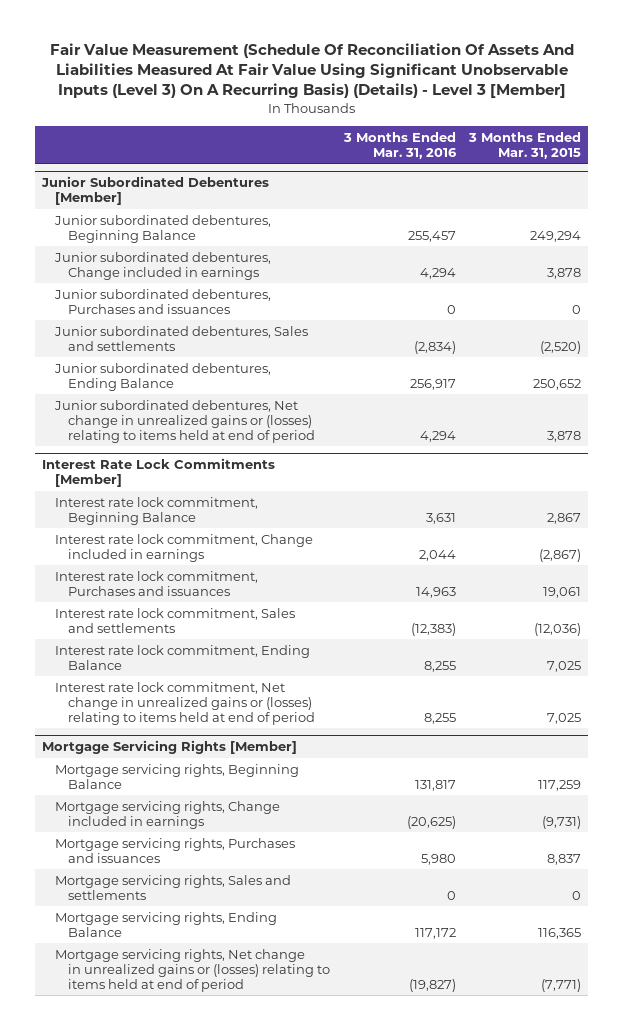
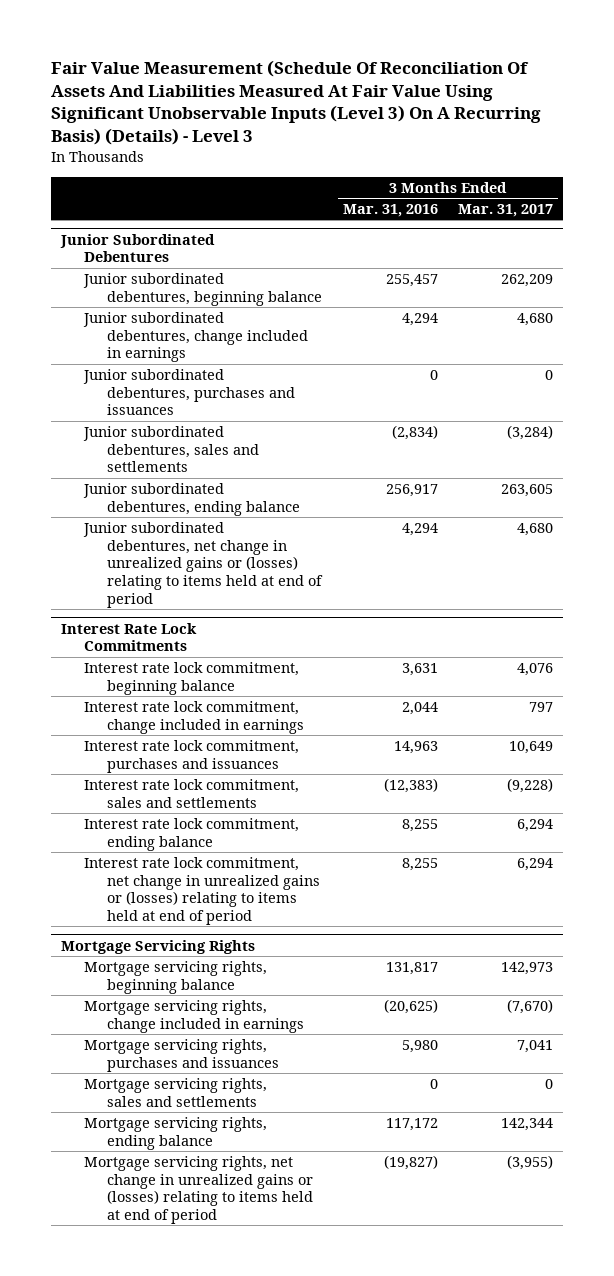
- Fair Value Measurement (Schedule Of Reconciliation Of Assets And Liabilities Measured At Fair Value Using Significant Unobservable Inputs (Level 3) On A Recurring Basis) (Details) - Level 3 [Member]
+ Fair Value Measurement (Schedule Of Reconciliation Of Assets And Liabilities Measured At Fair Value Using Significant Unobservable Inputs (Level 3) On A Recurring Basis) (Details) - Level 3
- | 3 Months Ended Mar. 31, 2016 | 3 Months Ended Mar. 31, 2015
+ | 3 Months Ended Mar. 31, 2016 | 3 Months Ended Mar. 31, 2017
- Junior Subordinated Debentures [Member]
- Junior subordinated debentures, Beginning Balance | 255,457 | 249,294
- Junior subordinated debentures, Change included in earnings | 4,294 | 3,878
- Junior subordinated debentures, Purchases and issuances | 0 | 0
- Junior subordinated debentures, Sales and settlements | (2,834) | (2,520)
- Junior subordinated debentures, Ending Balance | 256,917 | 250,652
- Junior subordinated debentures, Net change in unrealized gains or (losses) relating to items held at end of period | 4,294 | 3,878
- Interest Rate Lock Commitments [Member]
- Interest rate lock commitment, Beginning Balance | 3,631 | 2,867
- Interest rate lock commitment, Change included in earnings | 2,044 | (2,867)
- Interest rate lock commitment, Purchases and issuances | 14,963 | 19,061
- Interest rate lock commitment, Sales and settlements | (12,383) | (12,036)
- Interest rate lock commitment, Ending Balance | 8,255 | 7,025
- Interest rate lock commitment, Net change in unrealized gains or (losses) relating to items held at end of period | 8,255 | 7,025
- Mortgage Servicing Rights [Member]
- Mortgage servicing rights, Beginning Balance | 131,817 | 117,259
- Mortgage servicing rights, Change included in earnings | (20,625) | (9,731)
- Mortgage servicing rights, Purchases and issuances | 5,980 | 8,837
- Mortgage servicing rights, Sales and settlements | 0 | 0
- Mortgage servicing rights, Ending Balance | 117,172 | 116,365
- Mortgage servicing rights, Net change in unrealized gains or (losses) relating to items held at end of period | (19,827) | (7,771)
+ Junior Subordinated Debentures
+ Junior subordinated debentures, beginning balance | 255,457 | 262,209
+ Junior subordinated debentures, change included in earnings | 4,294 | 4,680
+ Junior subordinated debentures, purchases and issuances | 0 | 0
+ Junior subordinated debentures, sales and settlements | (2,834) | (3,284)
+ Junior subordinated debentures, ending balance | 256,917 | 263,605
+ Junior subordinated debentures, net change in unrealized gains or (losses) relating to items held at end of period | 4,294 | 4,680
+ Interest Rate Lock Commitments
+ Interest rate lock commitment, beginning balance | 3,631 | 4,076
+ Interest rate lock commitment, change included in earnings | 2,044 | 797
+ Interest rate lock commitment, purchases and issuances | 14,963 | 10,649
+ Interest rate lock commitment, sales and settlements | (12,383) | (9,228)
+ Interest rate lock commitment, ending balance | 8,255 | 6,294
+ Interest rate lock commitment, net change in unrealized gains or (losses) relating to items held at end of period | 8,255 | 6,294
+ Mortgage Servicing Rights
+ Mortgage servicing rights, beginning balance | 131,817 | 142,973
+ Mortgage servicing rights, change included in earnings | (20,625) | (7,670)
+ Mortgage servicing rights, purchases and issuances | 5,980 | 7,041
+ Mortgage servicing rights, sales and settlements | 0 | 0
+ Mortgage servicing rights, ending balance | 117,172 | 142,344
+ Mortgage servicing rights, net change in unrealized gains or (losses) relating to items held at end of period | (19,827) | (3,955)

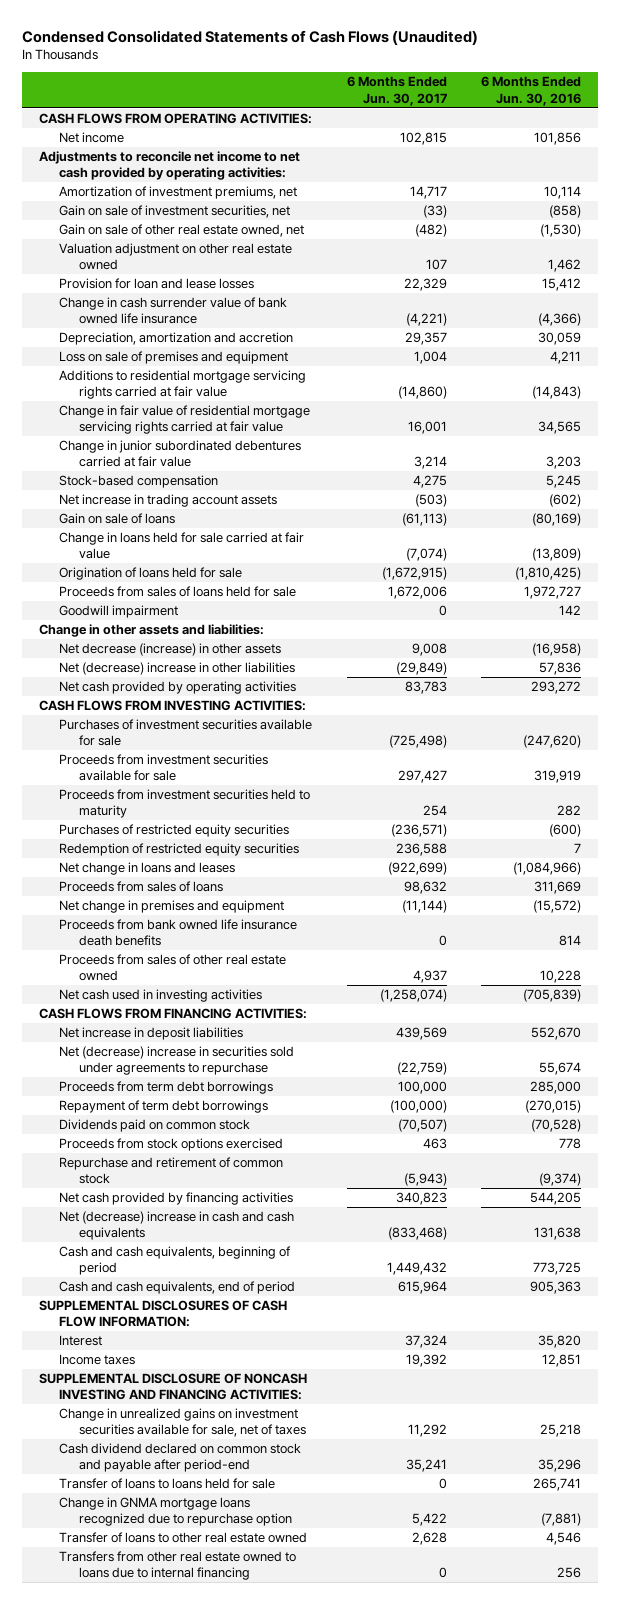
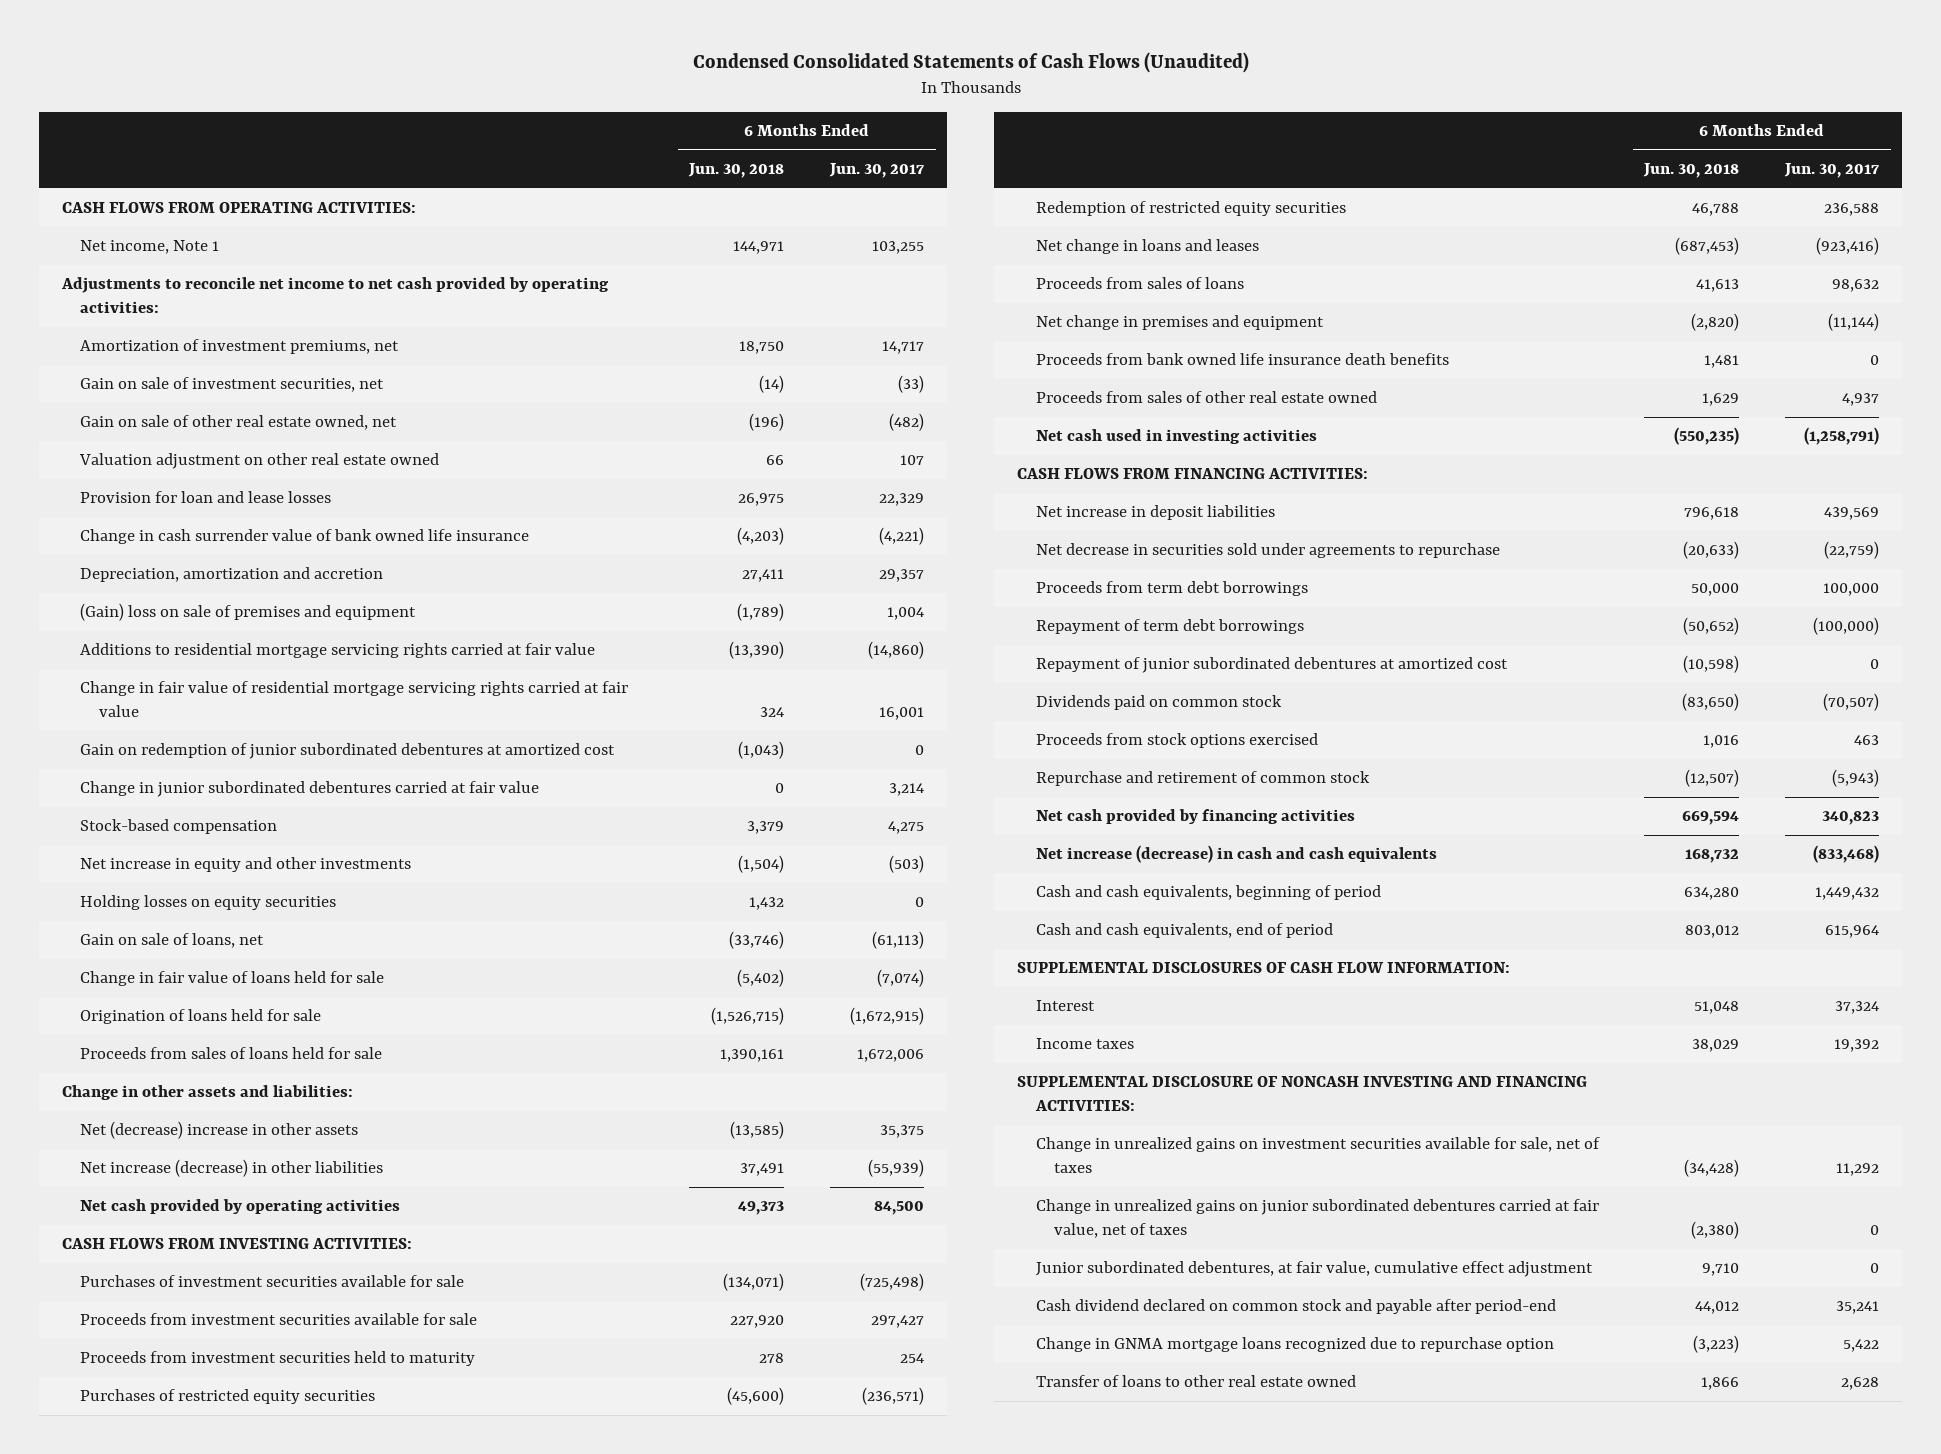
- | 6 Months Ended Jun. 30, 2017 | 6 Months Ended Jun. 30, 2016
+ | 6 Months Ended Jun. 30, 2018 | 6 Months Ended Jun. 30, 2017
- Net income | 102,815 | 101,856
+ Net income, Note 1 | 144,971 | 103,255
- Loss on sale of premises and equipment | 1,004 | 4,211
+ (Gain) loss on sale of premises and equipment | (1,789) | 1,004
+ Gain on redemption of junior subordinated debentures at amortized cost | (1,043) | 0
- Net increase in trading account assets | (503) | (602)
- Gain on sale of loans | (61,113) | (80,169)
- Change in loans held for sale carried at fair value | (7,074) | (13,809)
+ Net increase in equity and other investments | (1,504) | (503)
+ Holding losses on equity securities | 1,432 | 0
+ Gain on sale of loans, net | (33,746) | (61,113)
+ Change in fair value of loans held for sale | (5,402) | (7,074)
- Goodwill impairment | 0 | 142
- Net decrease (increase) in other assets | 9,008 | (16,958)
- Net (decrease) increase in other liabilities | (29,849) | 57,836
- Net cash provided by operating activities | 83,783 | 293,272
+ Net (decrease) increase in other assets | (13,585) | 35,375
+ Net increase (decrease) in other liabilities | 37,491 | (55,939)
+ Net cash provided by operating activities | 49,373 | 84,500
- Net change in loans and leases | (922,699) | (1,084,966)
+ Net change in loans and leases | (687,453) | (923,416)
- Net cash used in investing activities | (1,258,074) | (705,839)
+ Net cash used in investing activities | (550,235) | (1,258,791)
- Net (decrease) increase in securities sold under agreements to repurchase | (22,759) | 55,674
+ Net decrease in securities sold under agreements to repurchase | (20,633) | (22,759)
+ Repayment of junior subordinated debentures at amortized cost | (10,598) | 0
- Net (decrease) increase in cash and cash equivalents | (833,468) | 131,638
+ Net increase (decrease) in cash and cash equivalents | 168,732 | (833,468)
+ Change in unrealized gains on junior subordinated debentures carried at fair value, net of taxes | (2,380) | 0
+ Junior subordinated debentures, at fair value, cumulative effect adjustment | 9,710 | 0
- Transfer of loans to loans held for sale | 0 | 265,741
- Transfers from other real estate owned to loans due to internal financing | 0 | 256

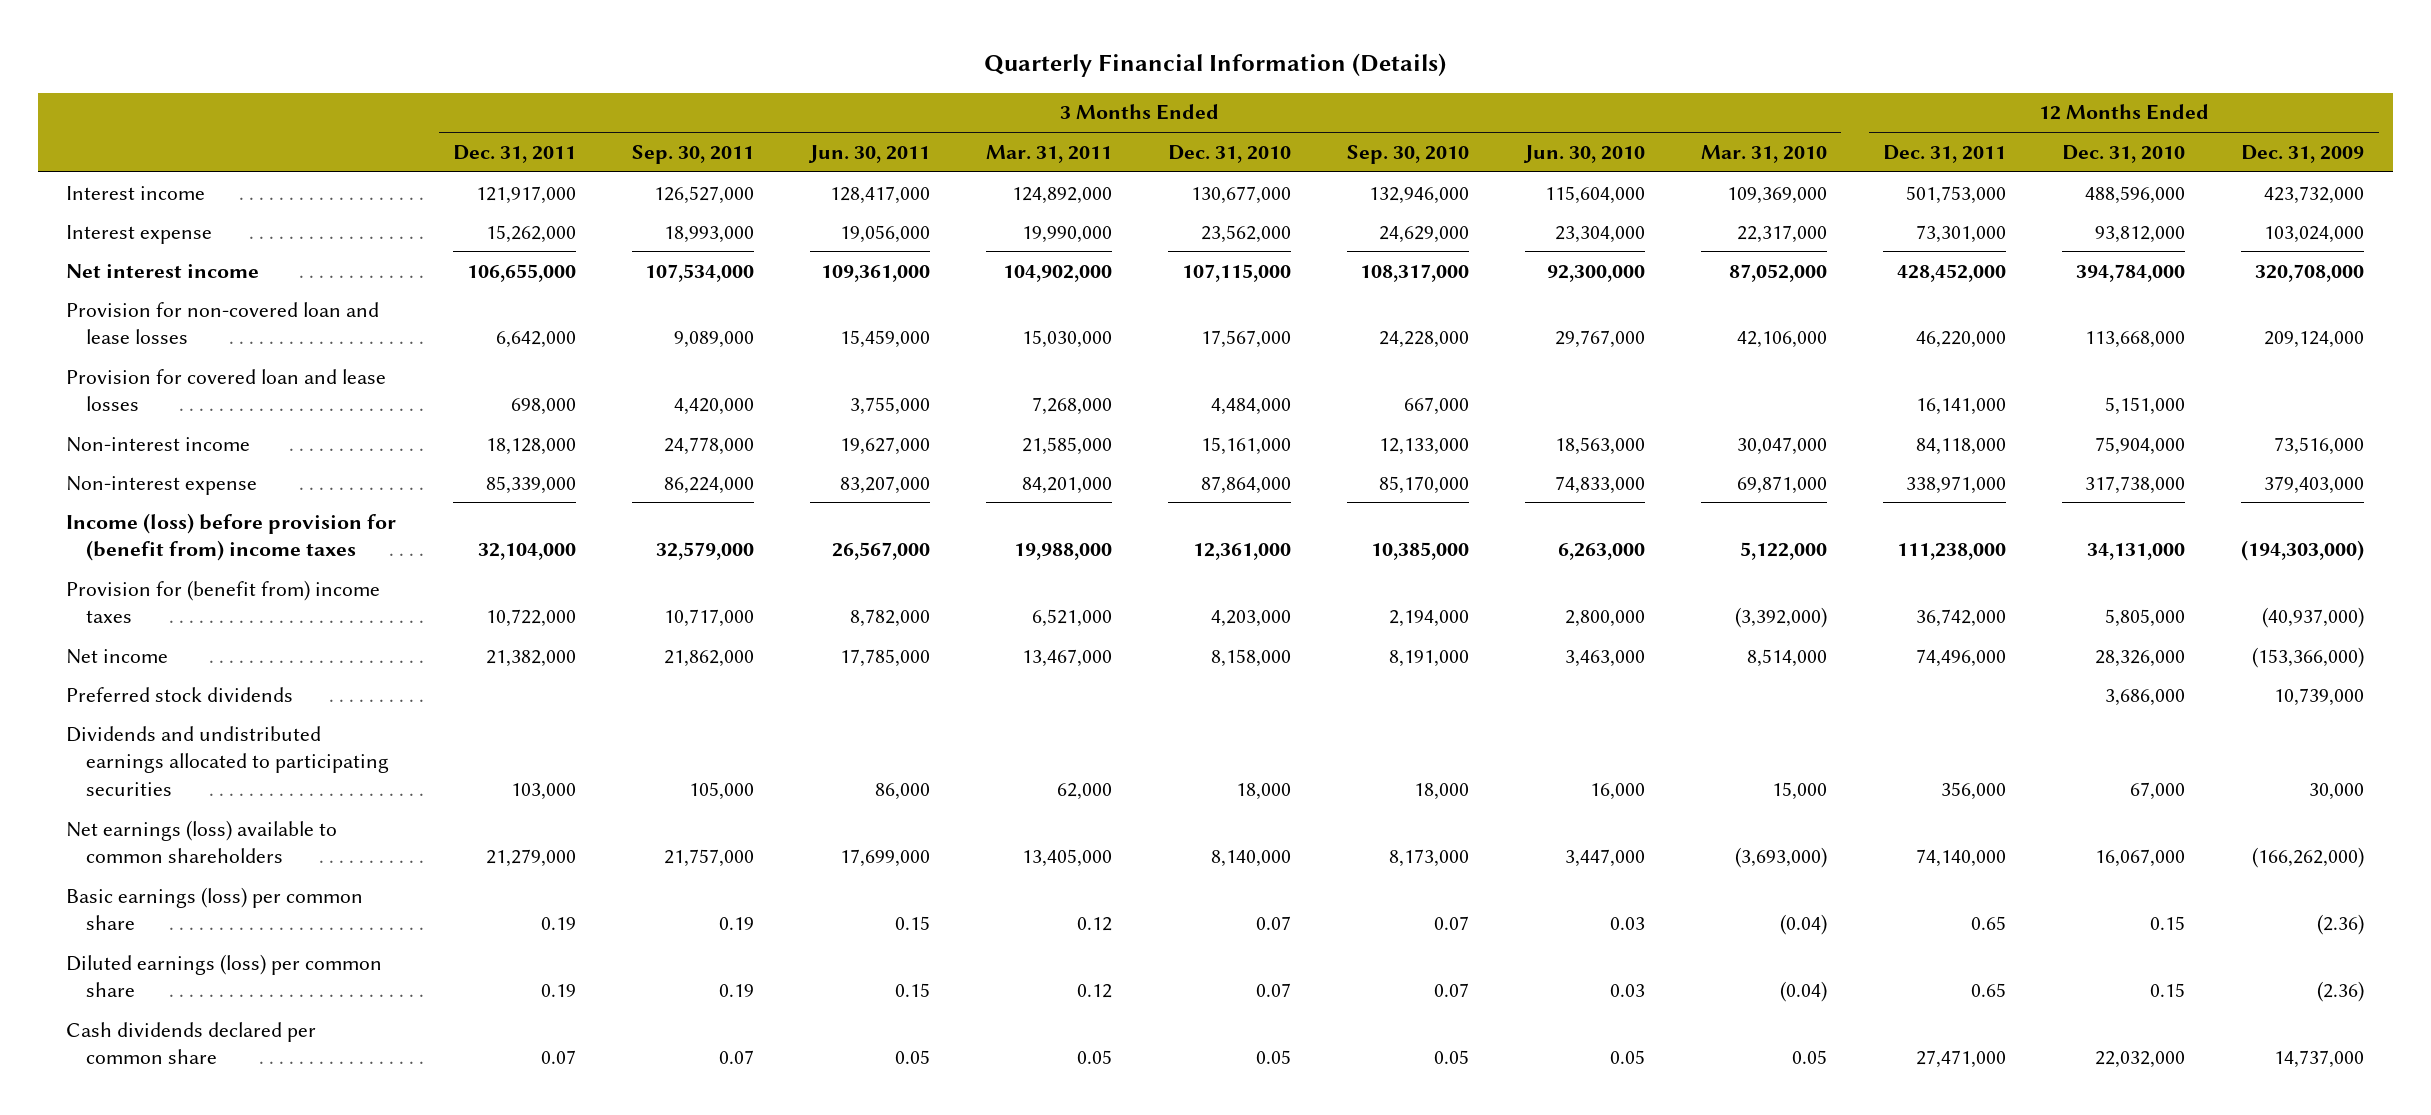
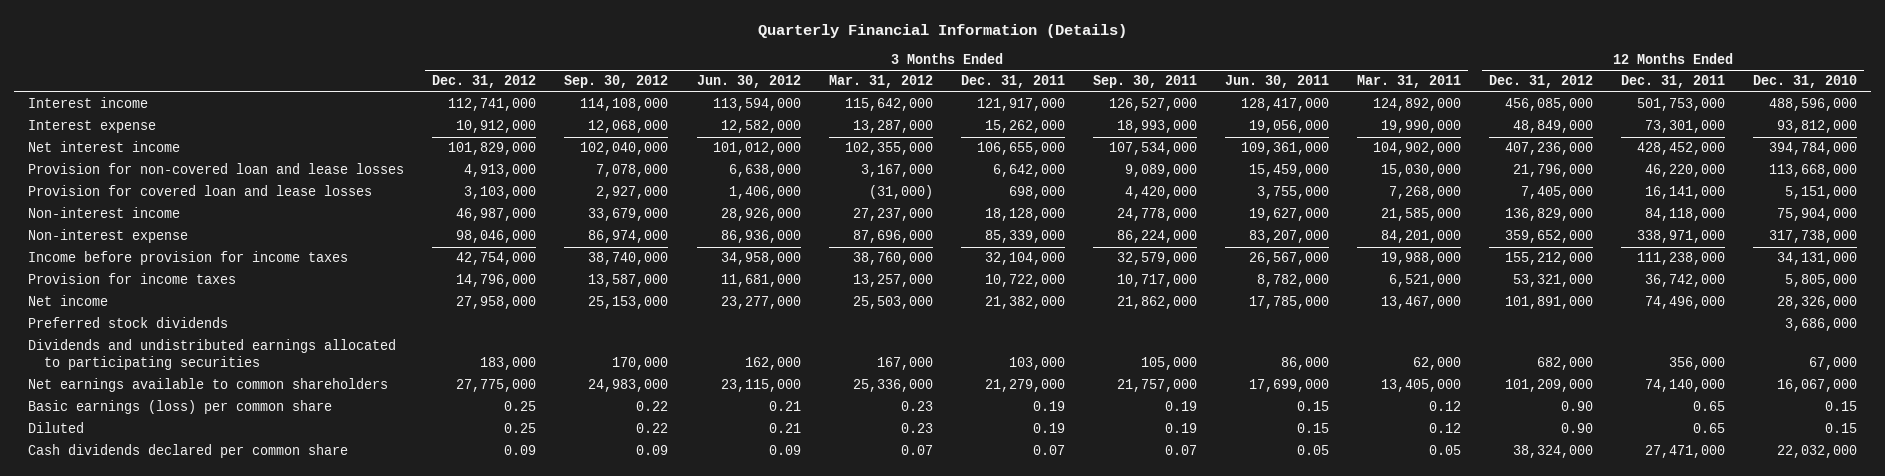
- | 3 Months Ended Dec. 31, 2011 | 3 Months Ended Sep. 30, 2011 | 3 Months Ended Jun. 30, 2011 | 3 Months Ended Mar. 31, 2011 | 3 Months Ended Dec. 31, 2010 | 3 Months Ended Sep. 30, 2010 | 3 Months Ended Jun. 30, 2010 | 3 Months Ended Mar. 31, 2010 | 12 Months Ended Dec. 31, 2011 | 12 Months Ended Dec. 31, 2010 | 12 Months Ended Dec. 31, 2009
+ | 3 Months Ended Dec. 31, 2012 | 3 Months Ended Sep. 30, 2012 | 3 Months Ended Jun. 30, 2012 | 3 Months Ended Mar. 31, 2012 | 3 Months Ended Dec. 31, 2011 | 3 Months Ended Sep. 30, 2011 | 3 Months Ended Jun. 30, 2011 | 3 Months Ended Mar. 31, 2011 | 12 Months Ended Dec. 31, 2012 | 12 Months Ended Dec. 31, 2011 | 12 Months Ended Dec. 31, 2010
- Income (loss) before provision for (benefit from) income taxes | 32,104,000 | 32,579,000 | 26,567,000 | 19,988,000 | 12,361,000 | 10,385,000 | 6,263,000 | 5,122,000 | 111,238,000 | 34,131,000 | (194,303,000)
- Provision for (benefit from) income taxes | 10,722,000 | 10,717,000 | 8,782,000 | 6,521,000 | 4,203,000 | 2,194,000 | 2,800,000 | (3,392,000) | 36,742,000 | 5,805,000 | (40,937,000)
+ Income before provision for income taxes | 42,754,000 | 38,740,000 | 34,958,000 | 38,760,000 | 32,104,000 | 32,579,000 | 26,567,000 | 19,988,000 | 155,212,000 | 111,238,000 | 34,131,000
+ Provision for income taxes | 14,796,000 | 13,587,000 | 11,681,000 | 13,257,000 | 10,722,000 | 10,717,000 | 8,782,000 | 6,521,000 | 53,321,000 | 36,742,000 | 5,805,000
- Net earnings (loss) available to common shareholders | 21,279,000 | 21,757,000 | 17,699,000 | 13,405,000 | 8,140,000 | 8,173,000 | 3,447,000 | (3,693,000) | 74,140,000 | 16,067,000 | (166,262,000)
+ Net earnings available to common shareholders | 27,775,000 | 24,983,000 | 23,115,000 | 25,336,000 | 21,279,000 | 21,757,000 | 17,699,000 | 13,405,000 | 101,209,000 | 74,140,000 | 16,067,000
- Diluted earnings (loss) per common share | 0.19 | 0.19 | 0.15 | 0.12 | 0.07 | 0.07 | 0.03 | (0.04) | 0.65 | 0.15 | (2.36)
+ Diluted | 0.25 | 0.22 | 0.21 | 0.23 | 0.19 | 0.19 | 0.15 | 0.12 | 0.90 | 0.65 | 0.15

